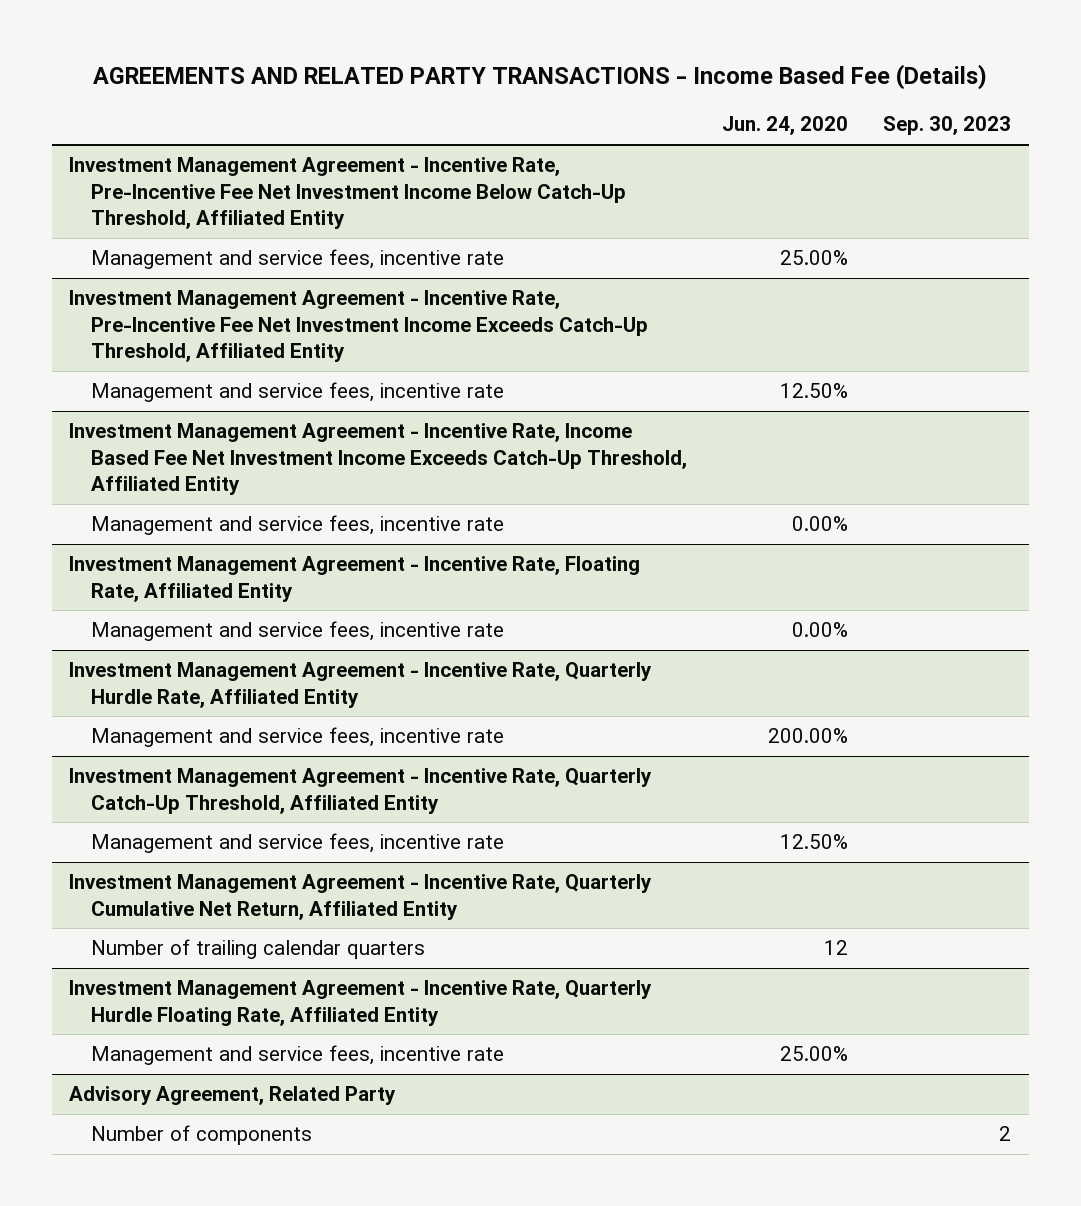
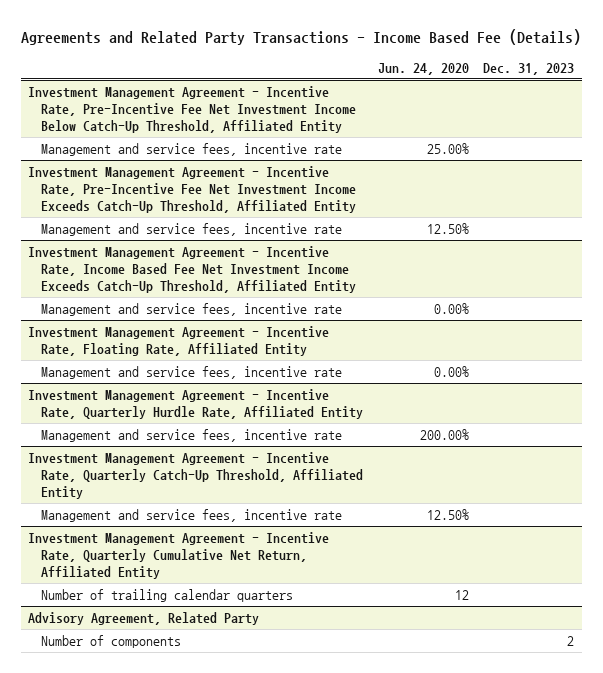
- AGREEMENTS AND RELATED PARTY TRANSACTIONS - Income Based Fee (Details)
+ Agreements and Related Party Transactions - Income Based Fee (Details)
- | Jun. 24, 2020 | Sep. 30, 2023
+ | Jun. 24, 2020 | Dec. 31, 2023
- Investment Management Agreement - Incentive Rate, Quarterly Hurdle Floating Rate, Affiliated Entity
- Management and service fees, incentive rate | 25.00% |

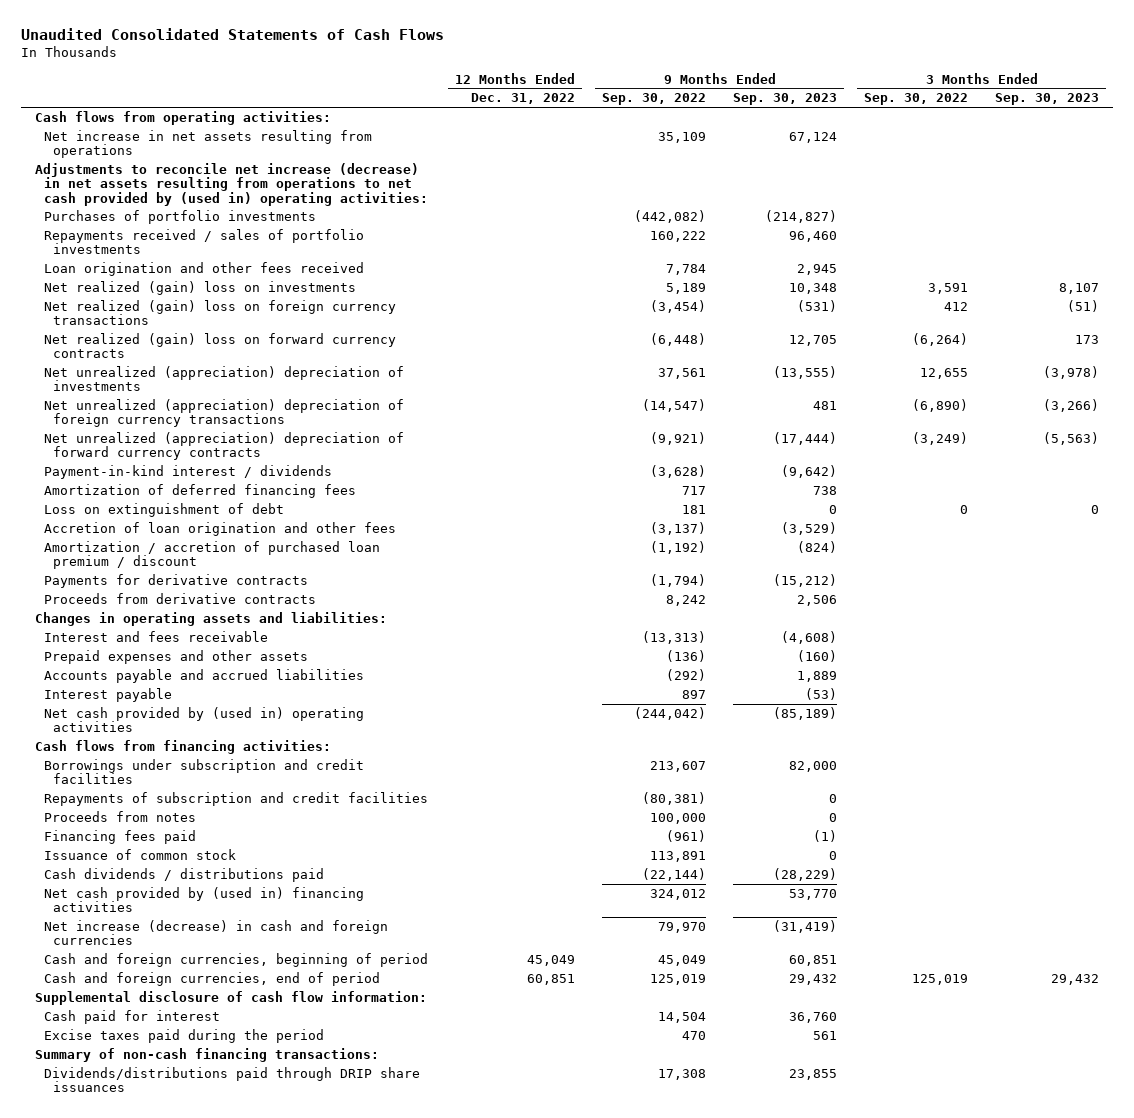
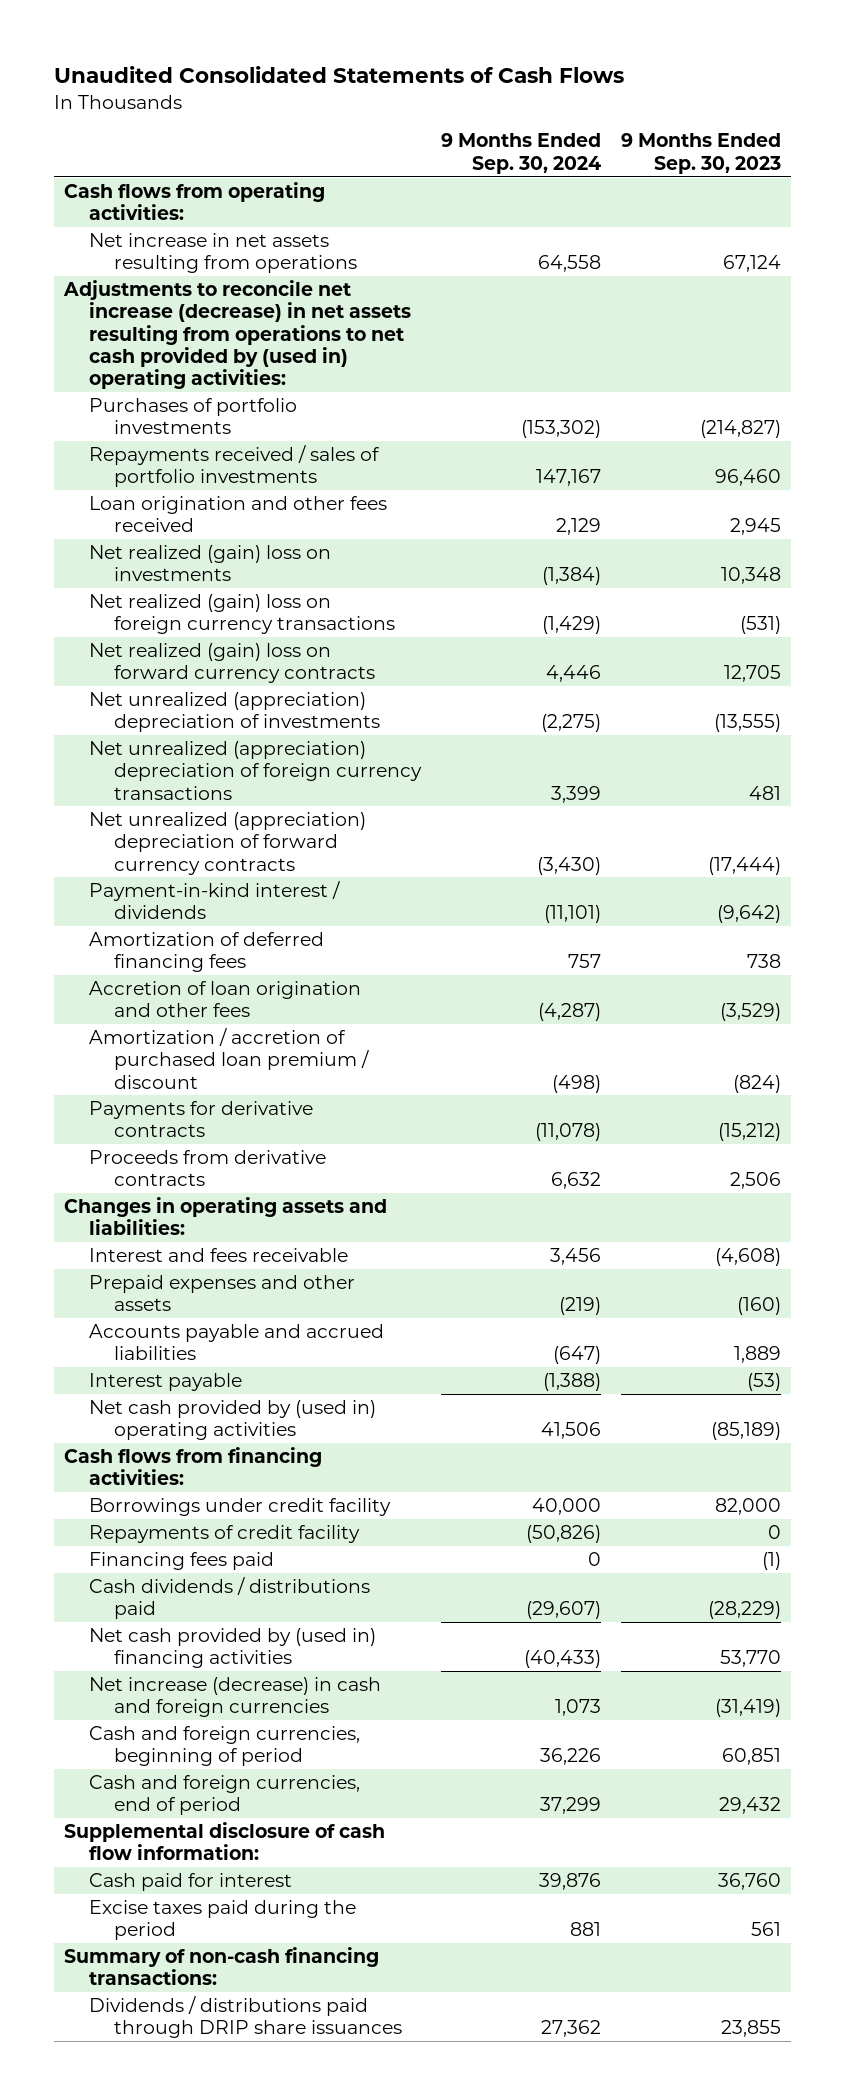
- | 12 Months Ended Dec. 31, 2022 | 9 Months Ended Sep. 30, 2022 | 9 Months Ended Sep. 30, 2023 | 3 Months Ended Sep. 30, 2022 | 3 Months Ended Sep. 30, 2023
+ | 9 Months Ended Sep. 30, 2024 | 9 Months Ended Sep. 30, 2023
- Loss on extinguishment of debt | | 181 | 0 | 0 | 0
- Borrowings under subscription and credit facilities | | 213,607 | 82,000 | |
- Repayments of subscription and credit facilities | | (80,381) | 0 | |
- Proceeds from notes | | 100,000 | 0 | |
+ Borrowings under credit facility | 40,000 | 82,000
+ Repayments of credit facility | (50,826) | 0
- Issuance of common stock | | 113,891 | 0 | |
- Dividends/distributions paid through DRIP share issuances | | 17,308 | 23,855 | |
+ Dividends / distributions paid through DRIP share issuances | 27,362 | 23,855

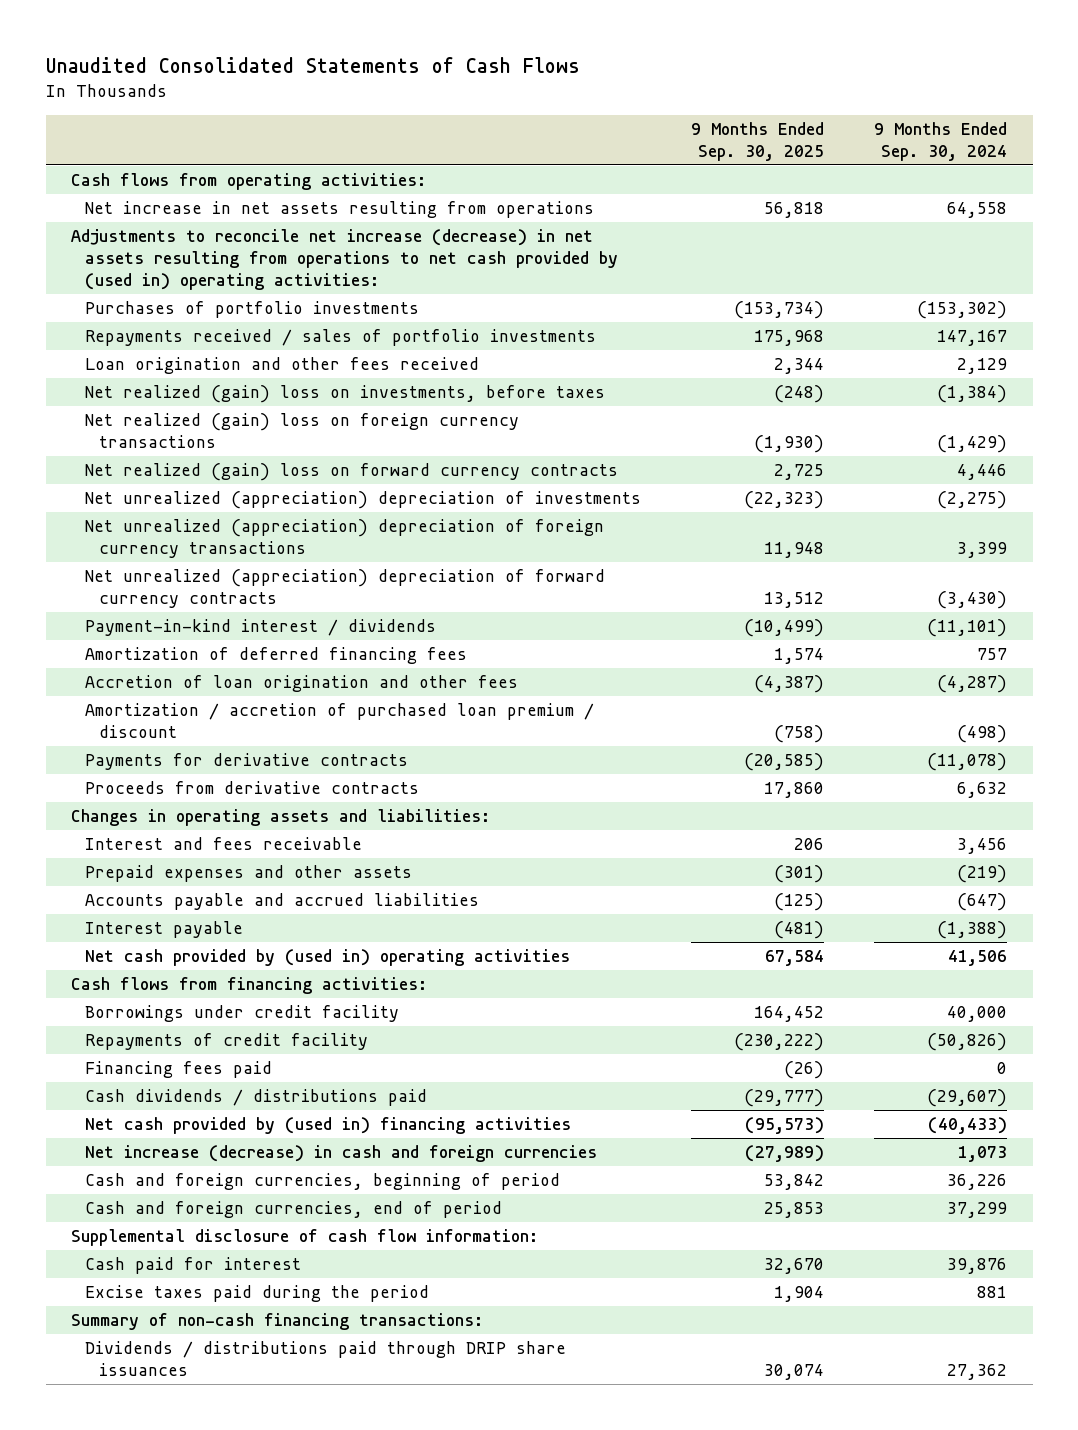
- | 9 Months Ended Sep. 30, 2024 | 9 Months Ended Sep. 30, 2023
+ | 9 Months Ended Sep. 30, 2025 | 9 Months Ended Sep. 30, 2024
- Net realized (gain) loss on investments | (1,384) | 10,348
+ Net realized (gain) loss on investments, before taxes | (248) | (1,384)

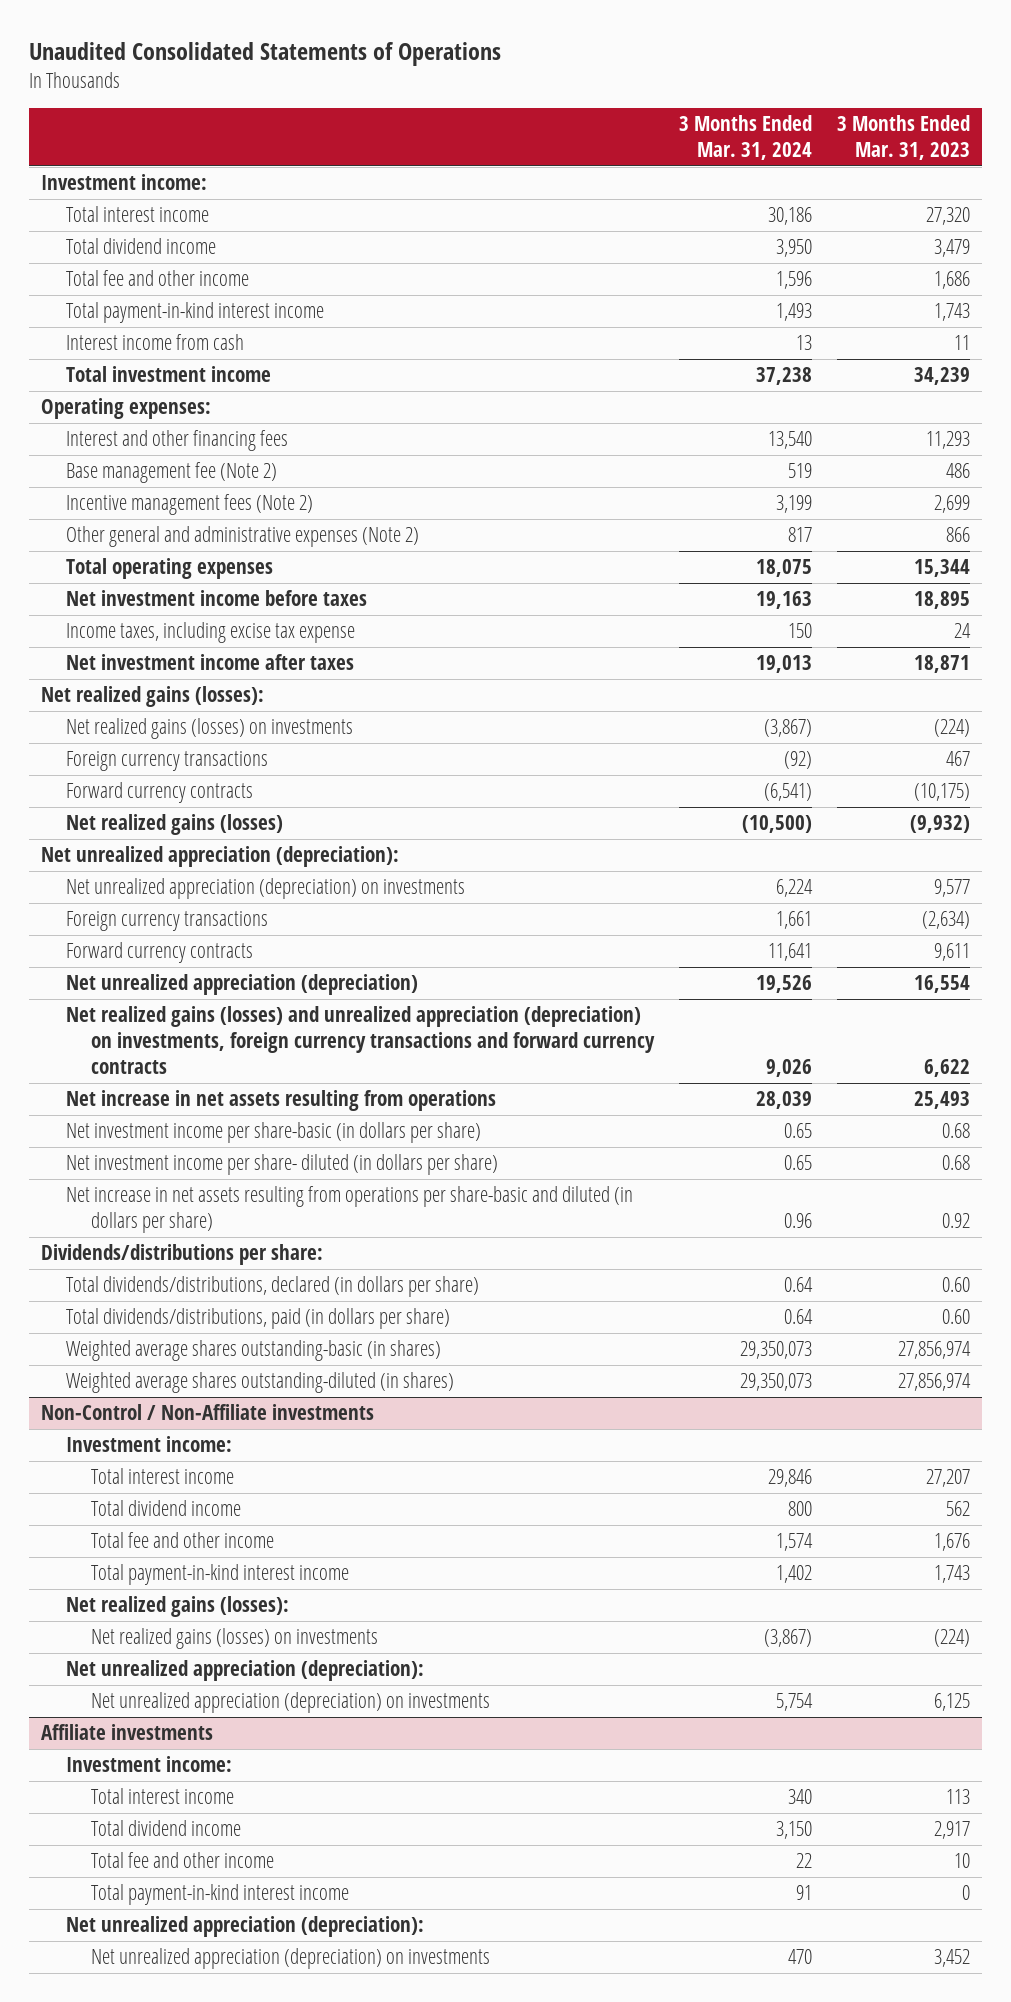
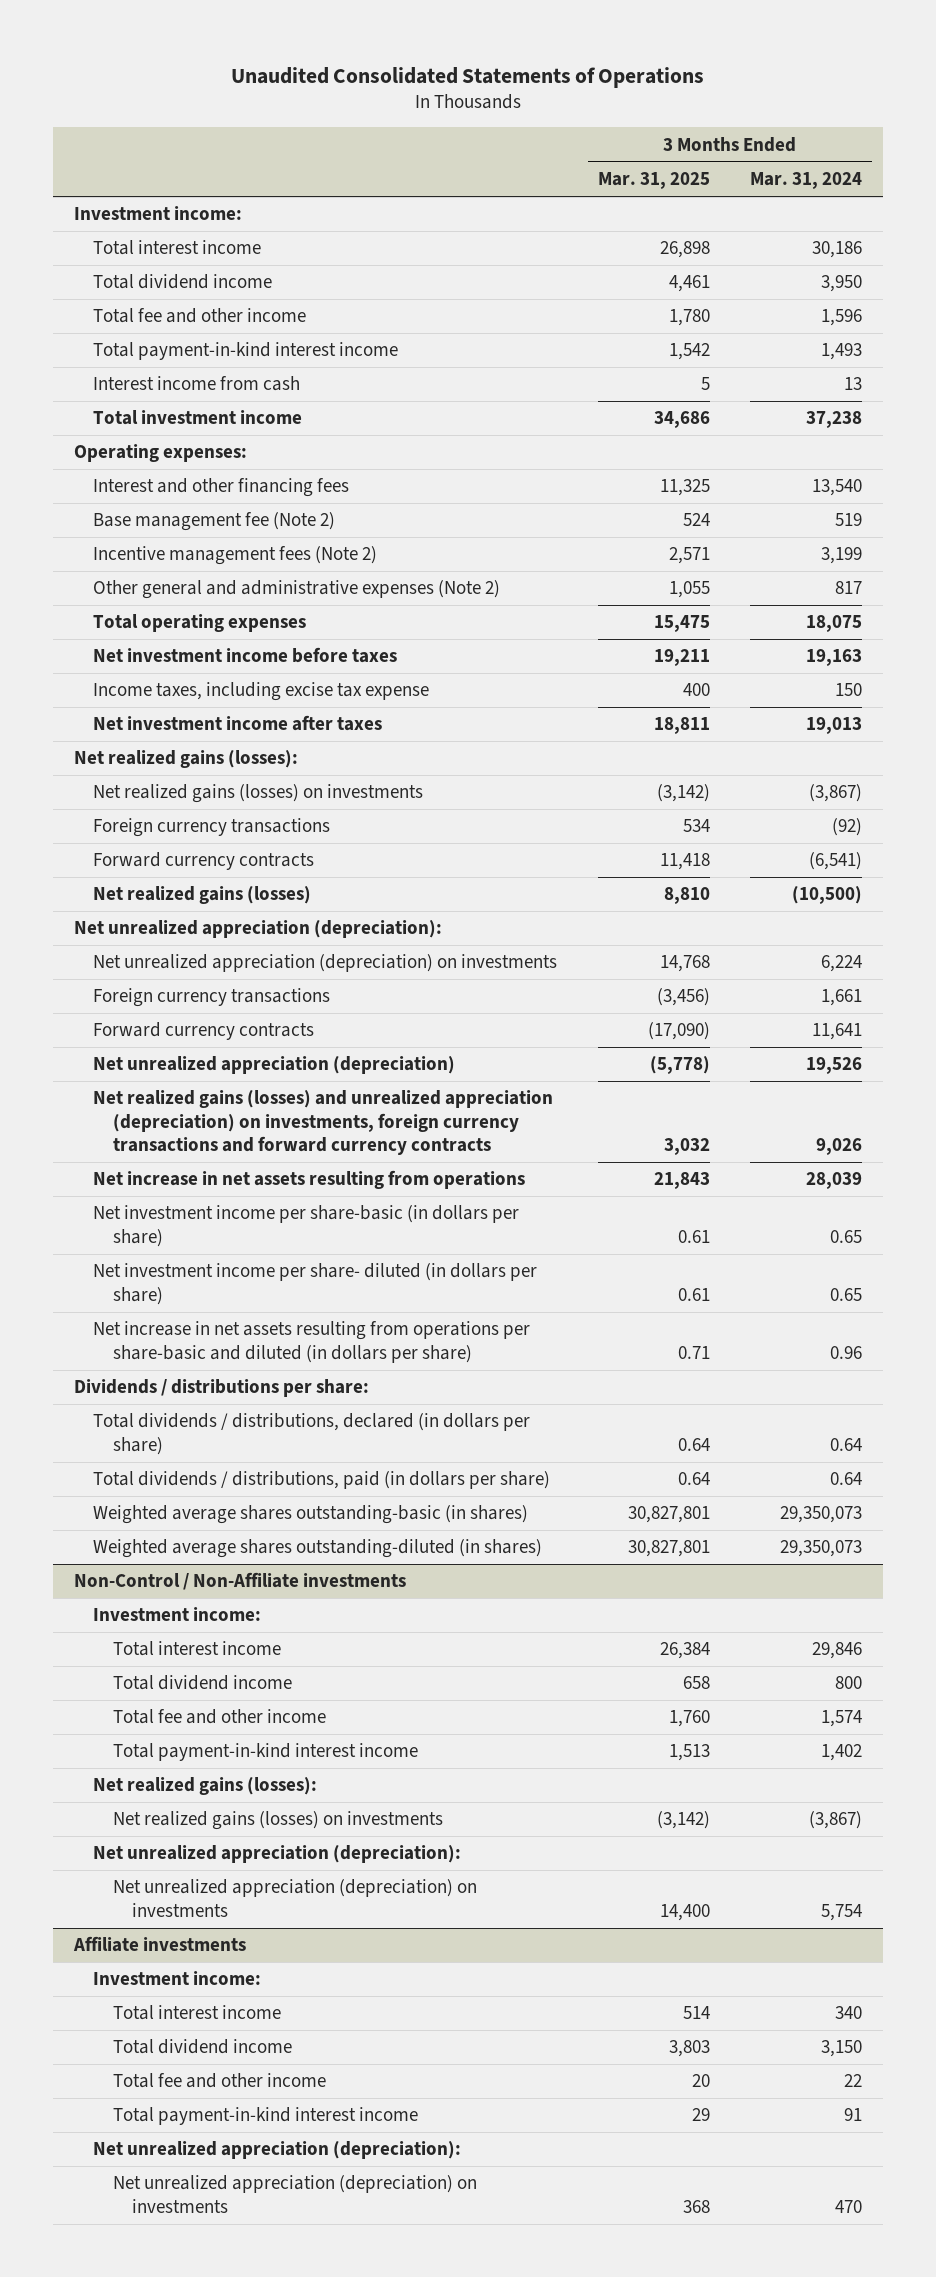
- | 3 Months Ended Mar. 31, 2024 | 3 Months Ended Mar. 31, 2023
+ | 3 Months Ended Mar. 31, 2025 | 3 Months Ended Mar. 31, 2024
- Dividends/distributions per share:
- Total dividends/distributions, declared (in dollars per share) | 0.64 | 0.60
- Total dividends/distributions, paid (in dollars per share) | 0.64 | 0.60
+ Dividends / distributions per share:
+ Total dividends / distributions, declared (in dollars per share) | 0.64 | 0.64
+ Total dividends / distributions, paid (in dollars per share) | 0.64 | 0.64

